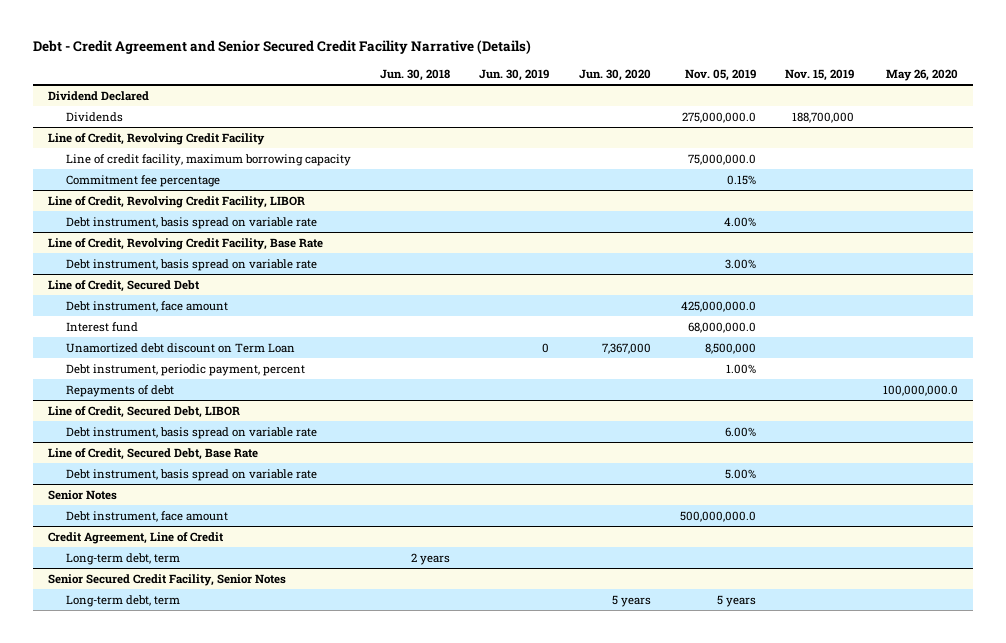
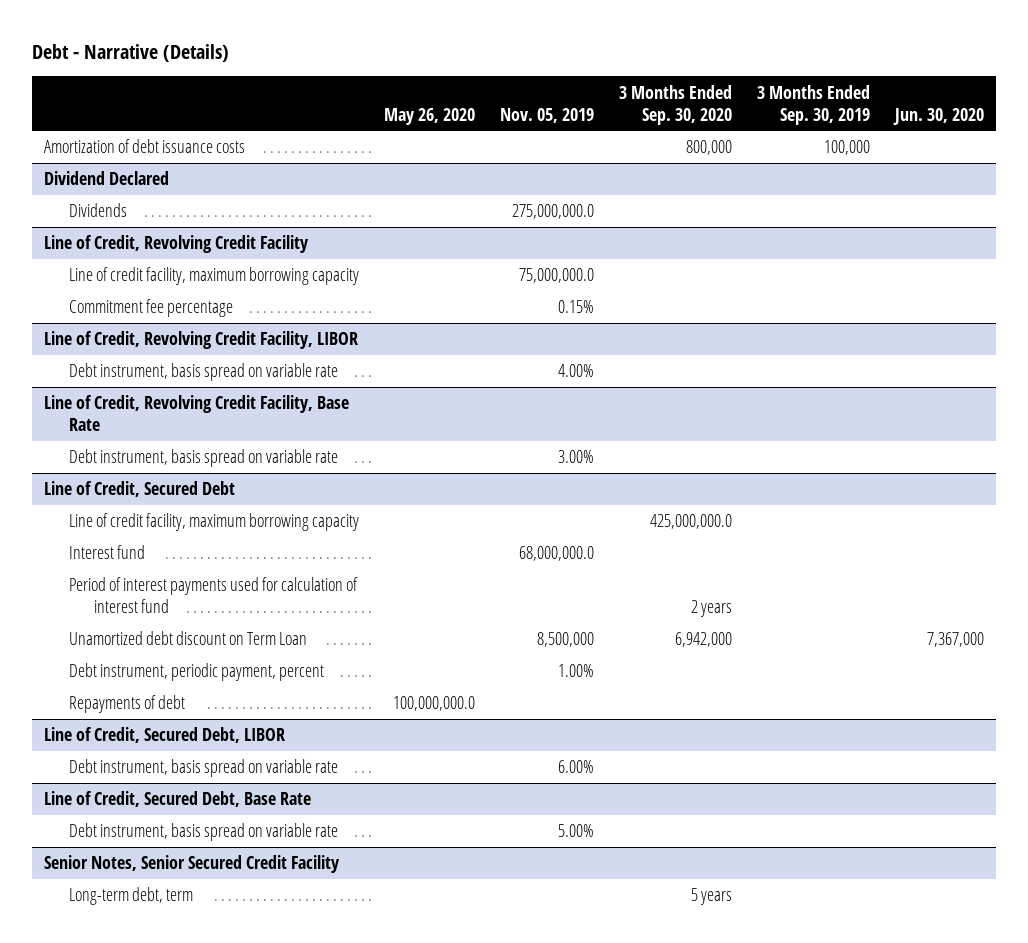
- Debt - Credit Agreement and Senior Secured Credit Facility Narrative (Details)
+ Debt - Narrative (Details)
- | Jun. 30, 2018 | Jun. 30, 2019 | Jun. 30, 2020 | Nov. 05, 2019 | Nov. 15, 2019 | May 26, 2020
+ | May 26, 2020 | Nov. 05, 2019 | 3 Months Ended Sep. 30, 2020 | 3 Months Ended Sep. 30, 2019 | Jun. 30, 2020
+ Amortization of debt issuance costs | | | 800,000 | 100,000 |
@ Line of Credit, Secured Debt
- Debt instrument, face amount | | | | 425,000,000.0 | |
+ Line of credit facility, maximum borrowing capacity | | | 425,000,000.0 | |
+ Period of interest payments used for calculation of interest fund | | | 2 years | |
- Senior Notes
- Debt instrument, face amount | | | | 500,000,000.0 | |
- Credit Agreement, Line of Credit
+ Senior Notes, Senior Secured Credit Facility
- Senior Secured Credit Facility, Senior Notes
- Long-term debt, term | | | 5 years | 5 years | |

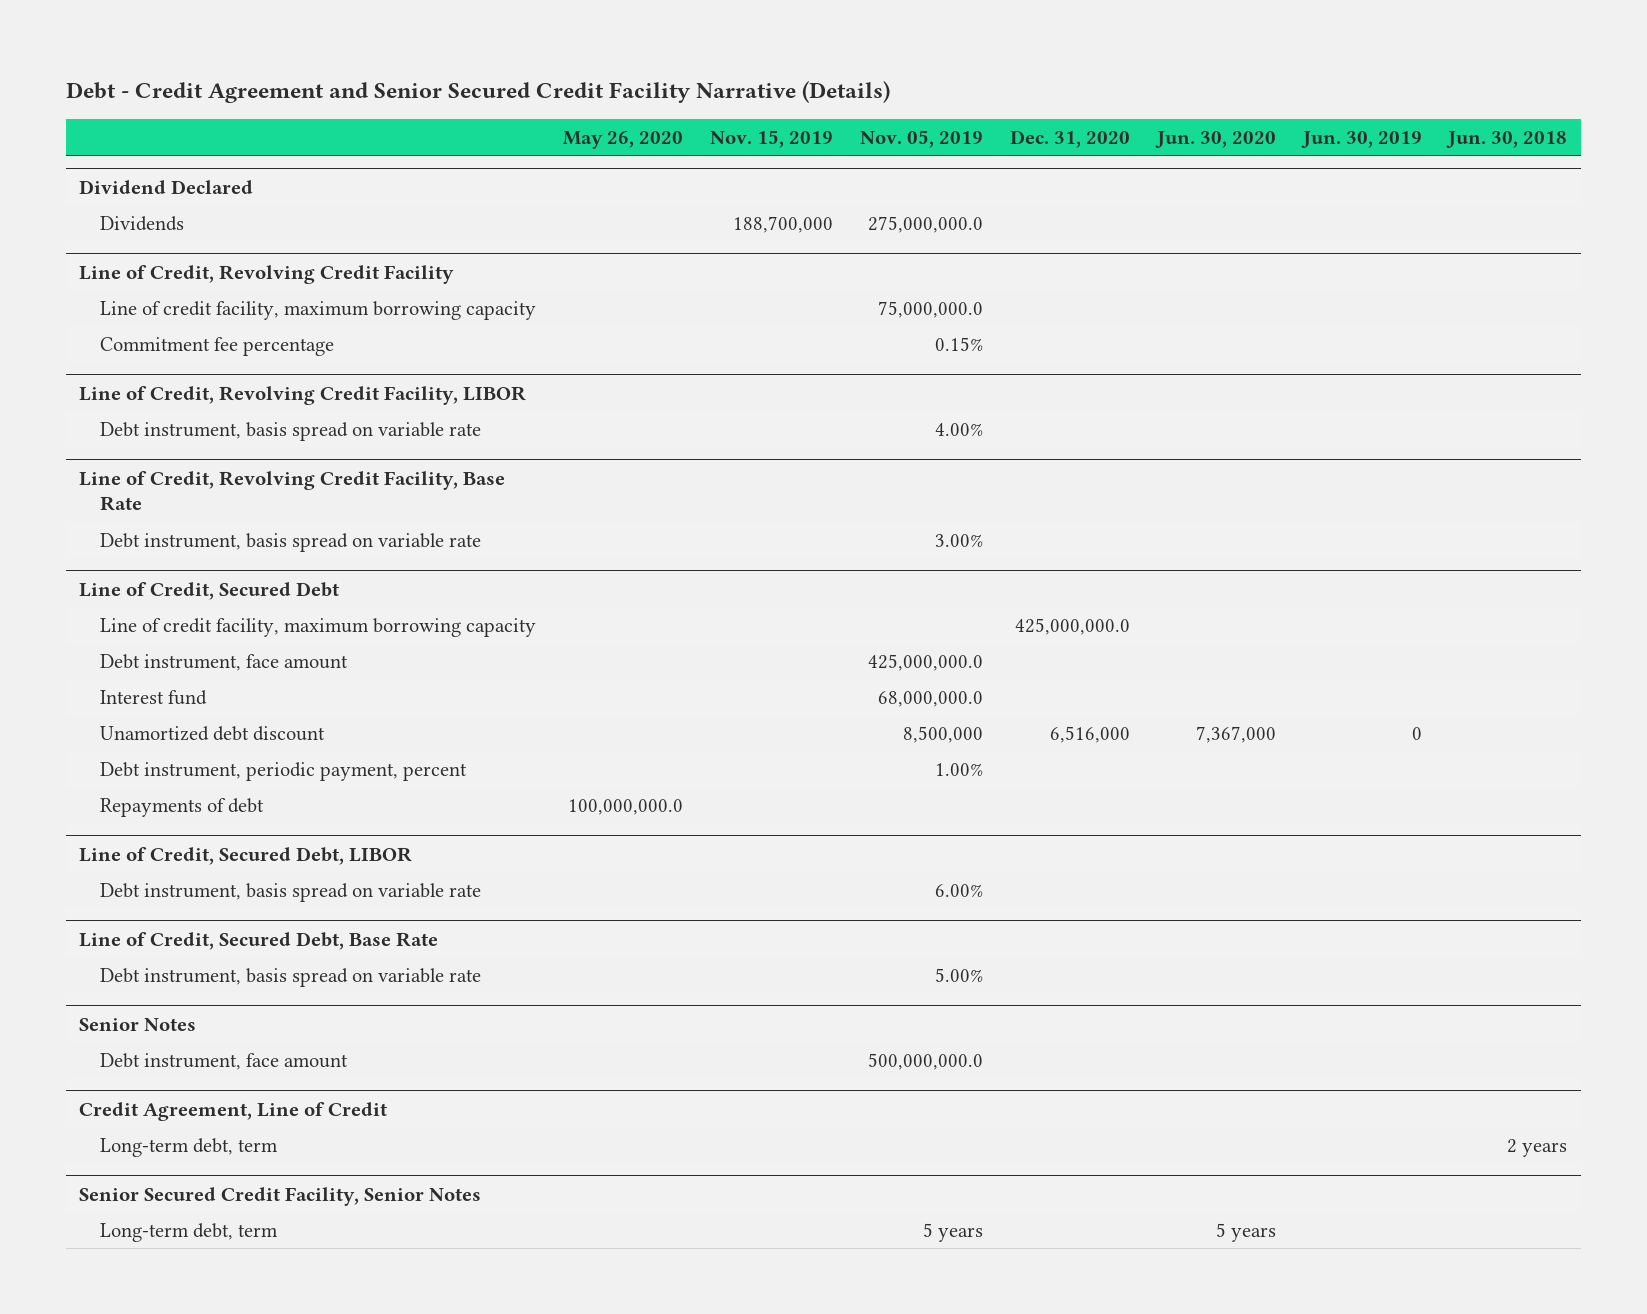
- Debt - Narrative (Details)
+ Debt - Credit Agreement and Senior Secured Credit Facility Narrative (Details)
- | May 26, 2020 | Nov. 05, 2019 | 3 Months Ended Sep. 30, 2020 | 3 Months Ended Sep. 30, 2019 | Jun. 30, 2020
+ | May 26, 2020 | Nov. 15, 2019 | Nov. 05, 2019 | Dec. 31, 2020 | Jun. 30, 2020 | Jun. 30, 2019 | Jun. 30, 2018
- Amortization of debt issuance costs | | | 800,000 | 100,000 |
@ Line of Credit, Secured Debt
+ Debt instrument, face amount | | | 425,000,000.0 | | | |
- Period of interest payments used for calculation of interest fund | | | 2 years | |
- Unamortized debt discount on Term Loan | | 8,500,000 | 6,942,000 | | 7,367,000
+ Unamortized debt discount | | | 8,500,000 | 6,516,000 | 7,367,000 | 0 |
- Senior Notes, Senior Secured Credit Facility
+ Senior Notes
+ Debt instrument, face amount | | | 500,000,000.0 | | | |
+ Credit Agreement, Line of Credit
+ Senior Secured Credit Facility, Senior Notes
+ Long-term debt, term | | | 5 years | | 5 years | |

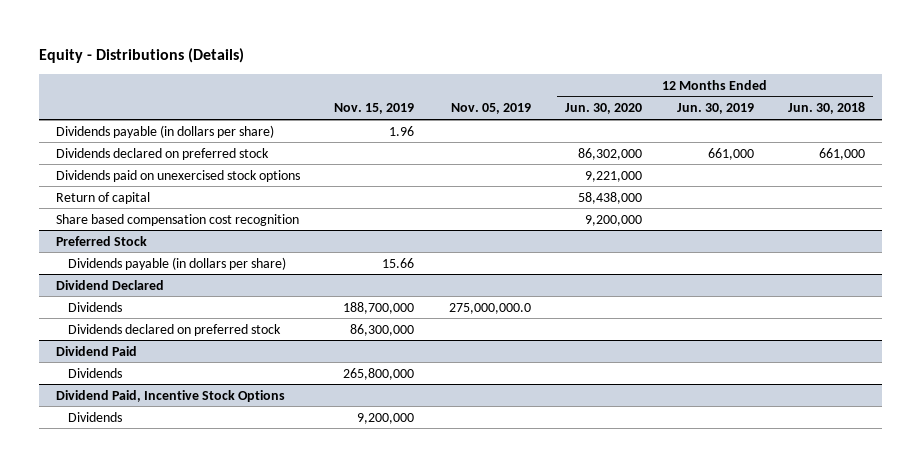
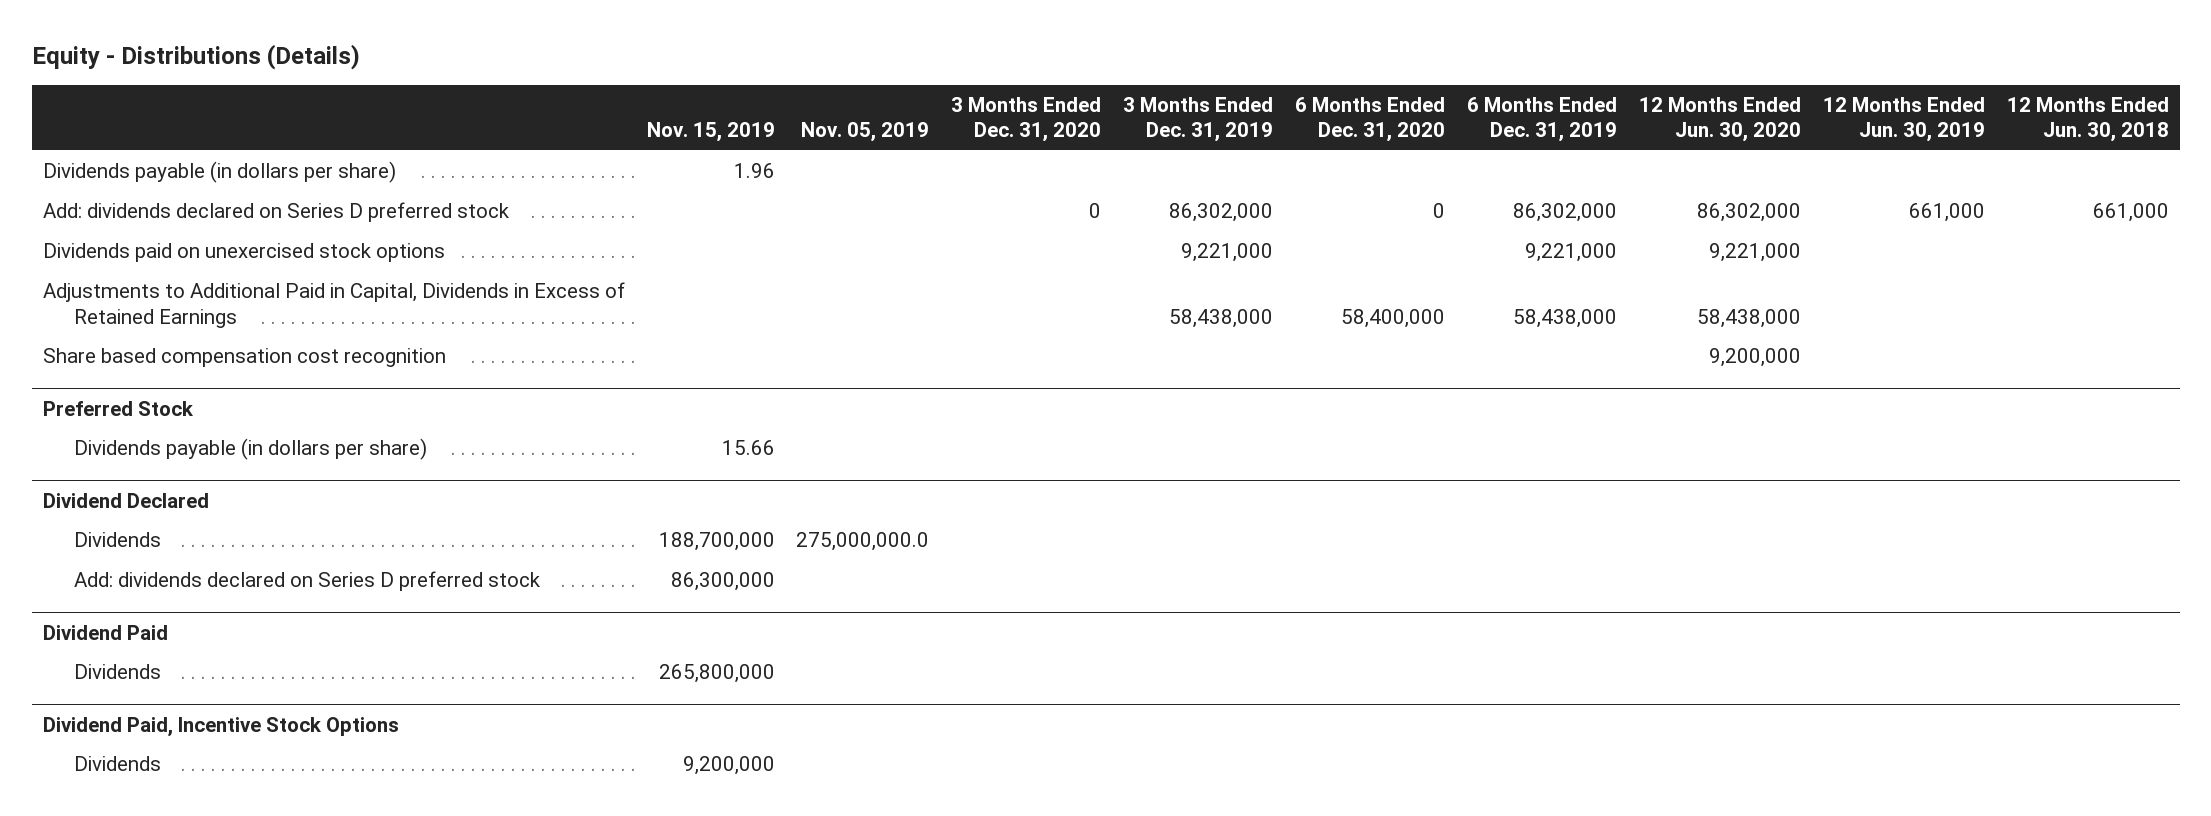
- | Nov. 15, 2019 | Nov. 05, 2019 | 12 Months Ended Jun. 30, 2020 | 12 Months Ended Jun. 30, 2019 | 12 Months Ended Jun. 30, 2018
+ | Nov. 15, 2019 | Nov. 05, 2019 | 3 Months Ended Dec. 31, 2020 | 3 Months Ended Dec. 31, 2019 | 6 Months Ended Dec. 31, 2020 | 6 Months Ended Dec. 31, 2019 | 12 Months Ended Jun. 30, 2020 | 12 Months Ended Jun. 30, 2019 | 12 Months Ended Jun. 30, 2018
- Dividends declared on preferred stock | | | 86,302,000 | 661,000 | 661,000
+ Add: dividends declared on Series D preferred stock | | | 0 | 86,302,000 | 0 | 86,302,000 | 86,302,000 | 661,000 | 661,000
- Return of capital | | | 58,438,000 | |
+ Adjustments to Additional Paid in Capital, Dividends in Excess of Retained Earnings | | | | 58,438,000 | 58,400,000 | 58,438,000 | 58,438,000 | |
@ Dividend Declared
- Dividends declared on preferred stock | 86,300,000 | | | |
+ Add: dividends declared on Series D preferred stock | 86,300,000 | | | | | | | |

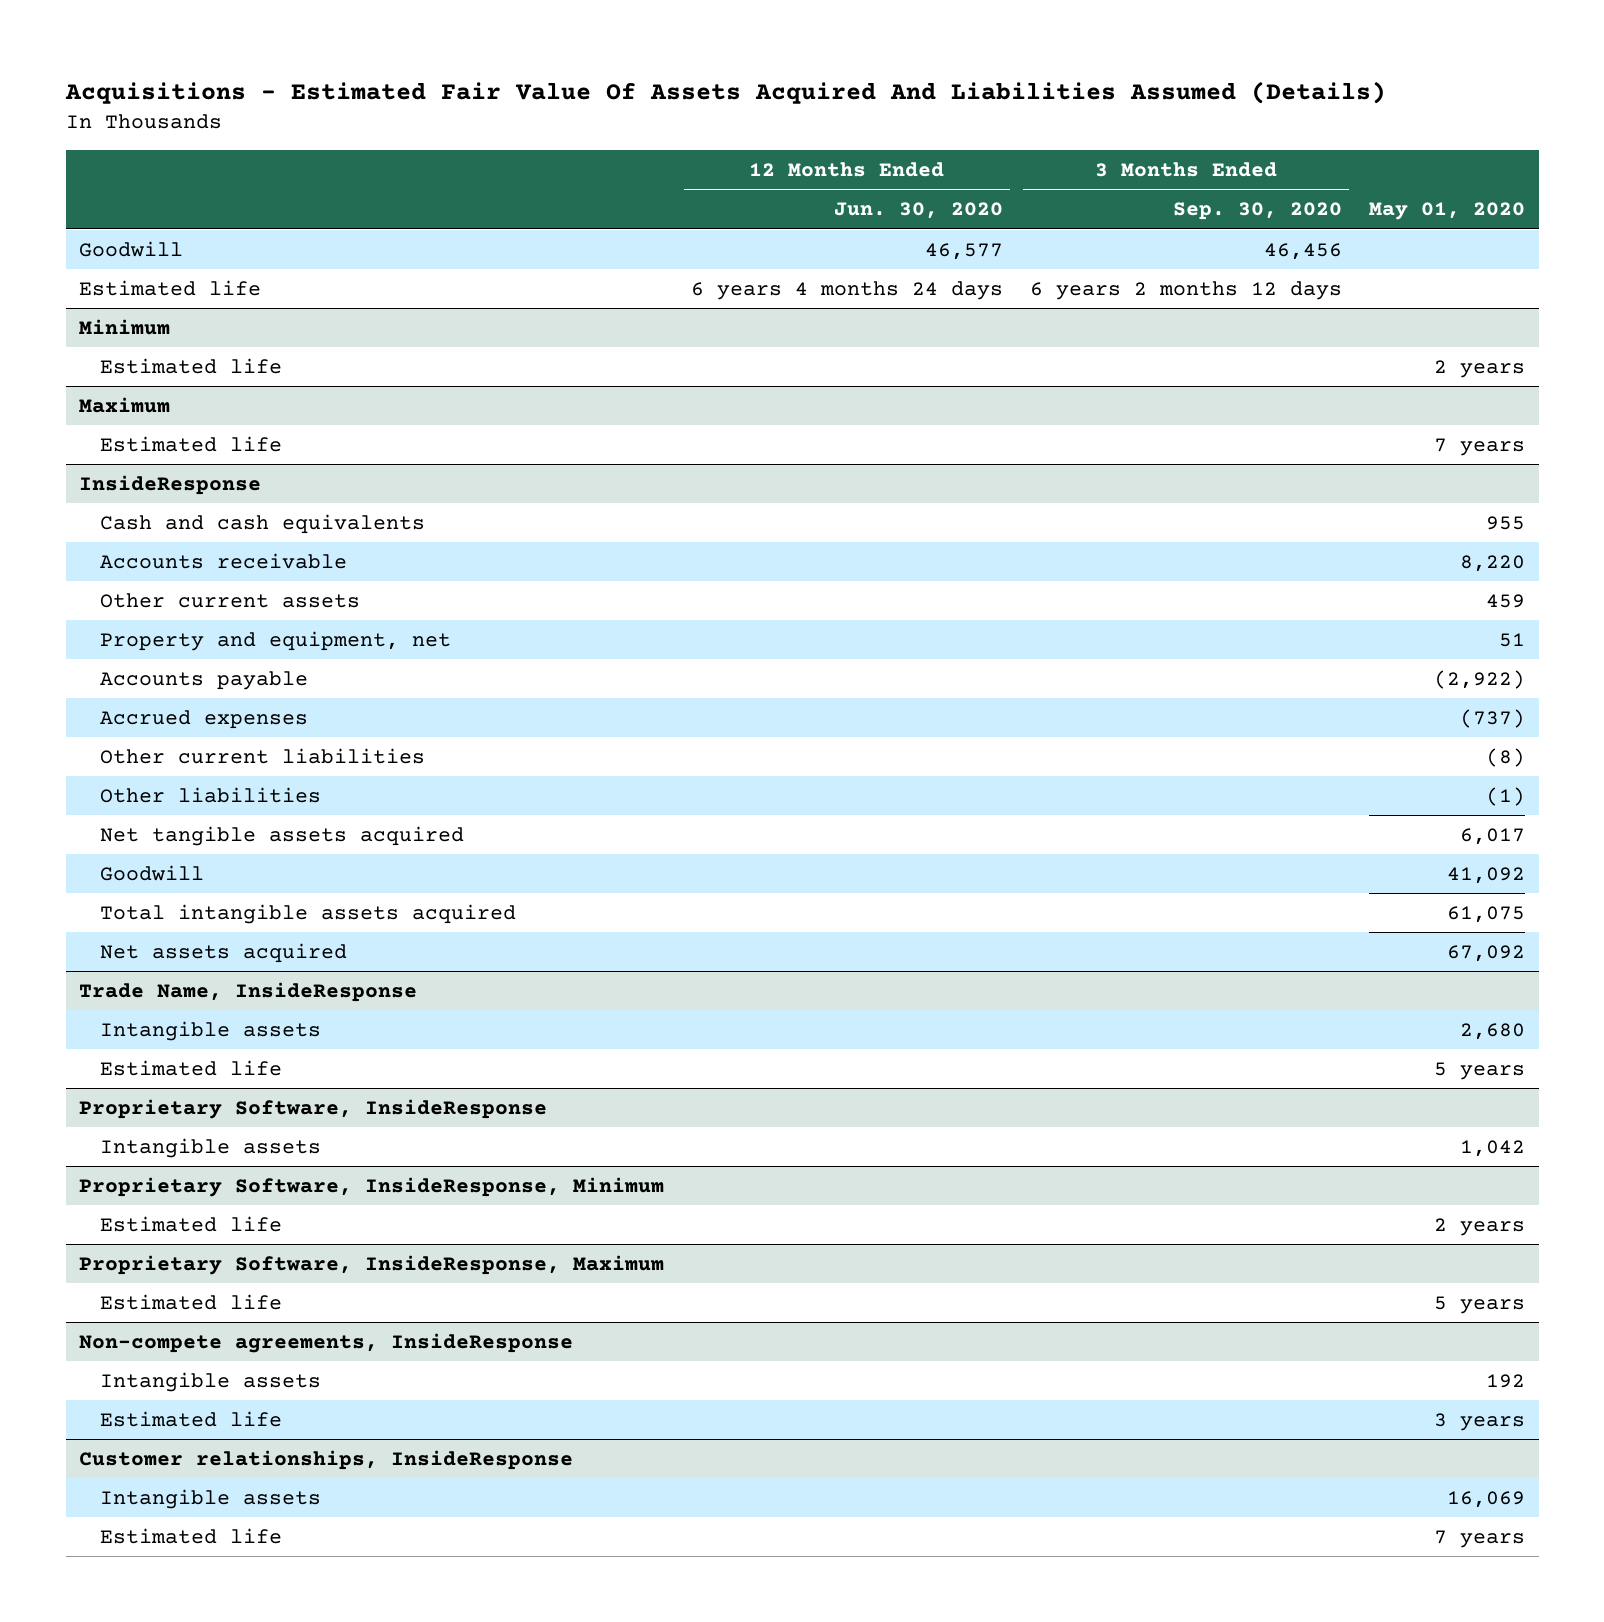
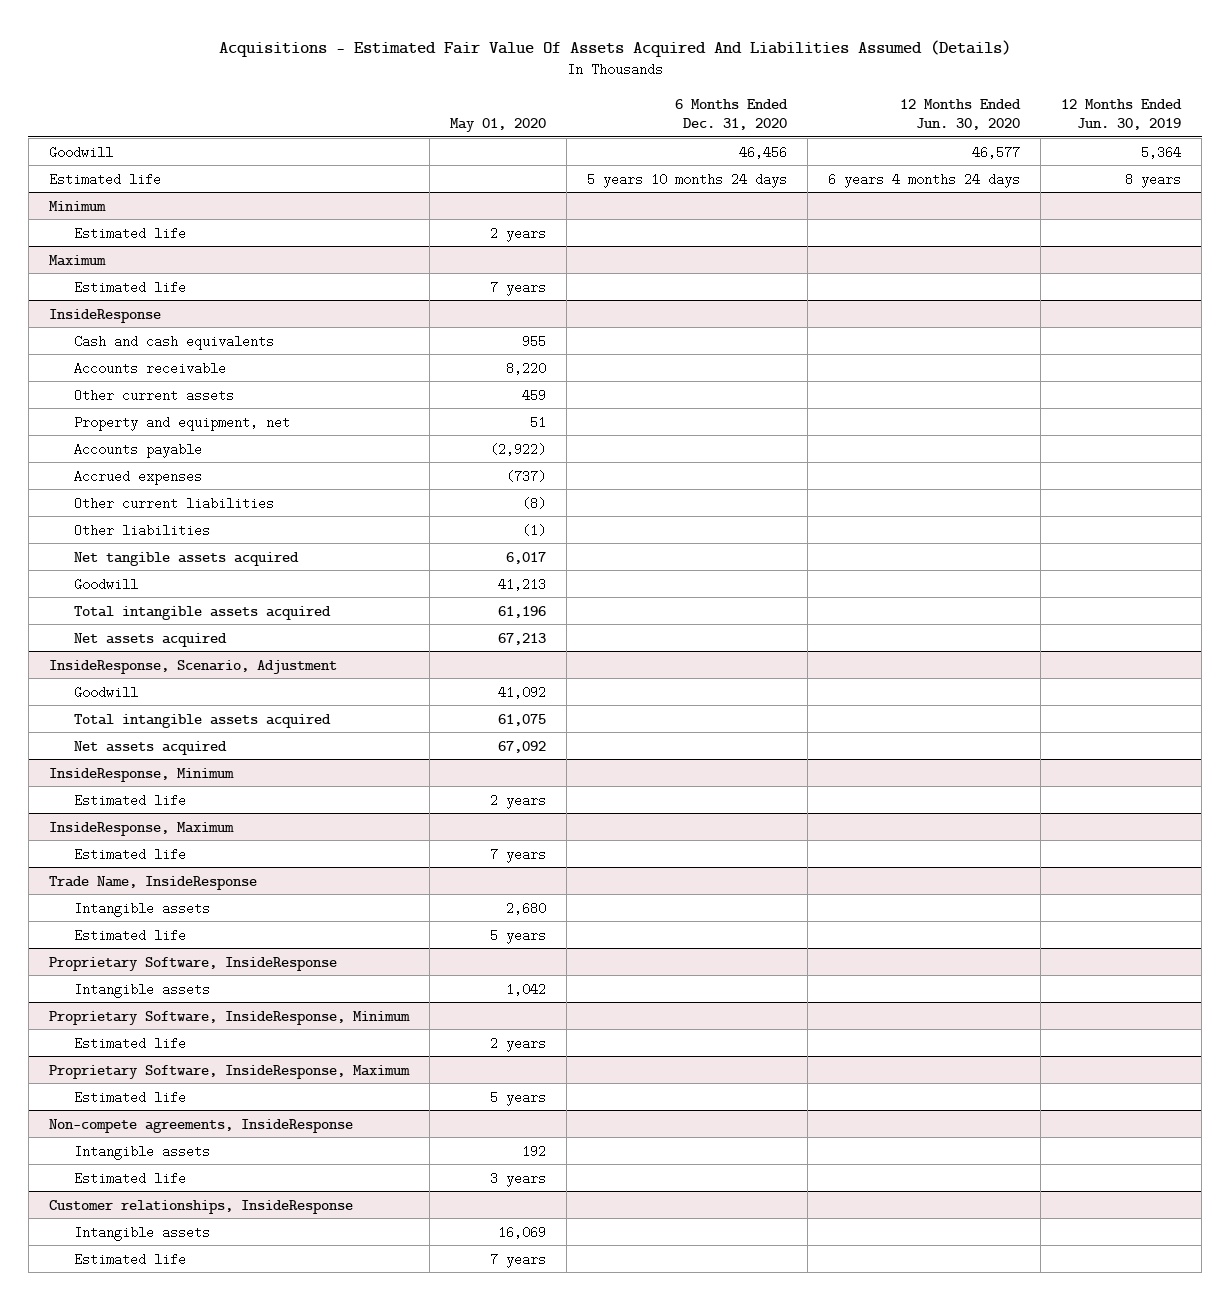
- | 12 Months Ended Jun. 30, 2020 | 3 Months Ended Sep. 30, 2020 | May 01, 2020
+ | May 01, 2020 | 6 Months Ended Dec. 31, 2020 | 12 Months Ended Jun. 30, 2020 | 12 Months Ended Jun. 30, 2019
@ InsideResponse
+ Goodwill | 41,213 | | |
+ Total intangible assets acquired | 61,196 | | |
+ Net assets acquired | 67,213 | | |
+ InsideResponse, Scenario, Adjustment
+ InsideResponse, Minimum
+ Estimated life | 2 years | | |
+ InsideResponse, Maximum
+ Estimated life | 7 years | | |

